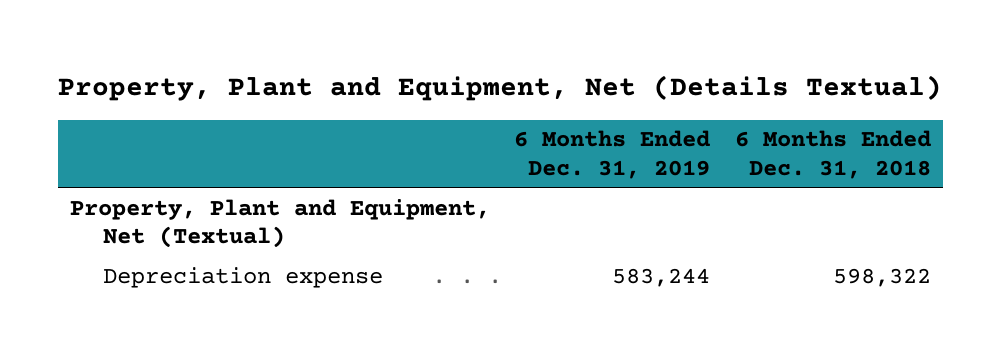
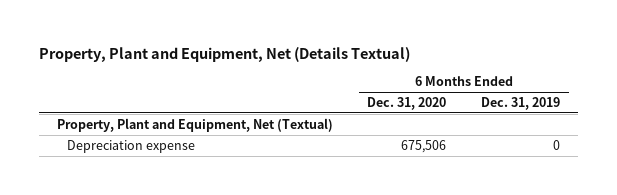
- | 6 Months Ended Dec. 31, 2019 | 6 Months Ended Dec. 31, 2018
+ | 6 Months Ended Dec. 31, 2020 | 6 Months Ended Dec. 31, 2019
- Depreciation expense | 583,244 | 598,322
+ Depreciation expense | 675,506 | 0

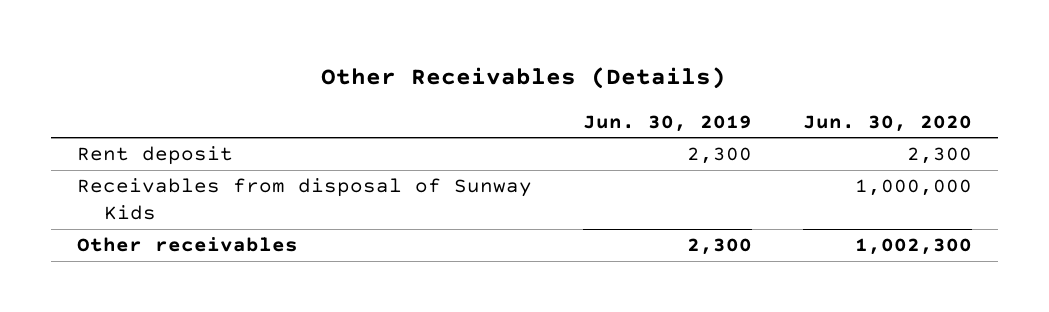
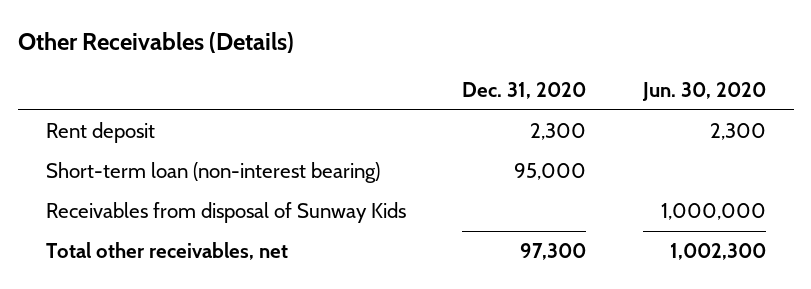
- | Jun. 30, 2019 | Jun. 30, 2020
+ | Dec. 31, 2020 | Jun. 30, 2020
+ Short-term loan (non-interest bearing) | 95,000 |
- Other receivables | 2,300 | 1,002,300
+ Total other receivables, net | 97,300 | 1,002,300

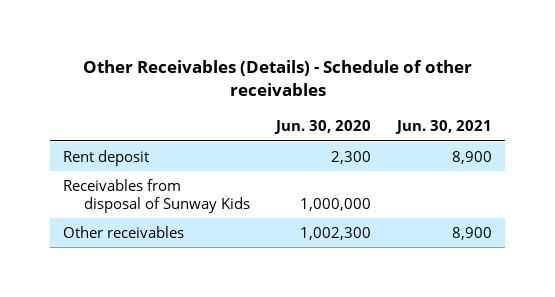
- Other Receivables (Details)
+ Other Receivables (Details) - Schedule of other receivables
- | Dec. 31, 2020 | Jun. 30, 2020
+ | Jun. 30, 2020 | Jun. 30, 2021
- Short-term loan (non-interest bearing) | 95,000 |
- Total other receivables, net | 97,300 | 1,002,300
+ Other receivables | 1,002,300 | 8,900

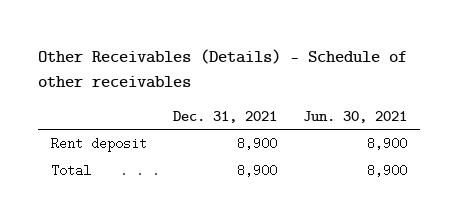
- | Jun. 30, 2020 | Jun. 30, 2021
+ | Dec. 31, 2021 | Jun. 30, 2021
- Receivables from disposal of Sunway Kids | 1,000,000 |
- Other receivables | 1,002,300 | 8,900
+ Total | 8,900 | 8,900

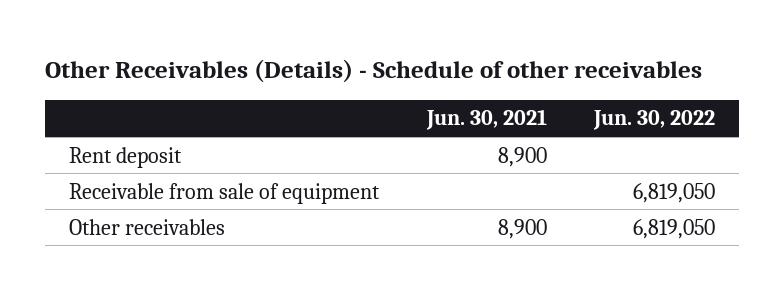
- | Dec. 31, 2021 | Jun. 30, 2021
+ | Jun. 30, 2021 | Jun. 30, 2022
- Total | 8,900 | 8,900
+ Receivable from sale of equipment | | 6,819,050
+ Other receivables | 8,900 | 6,819,050

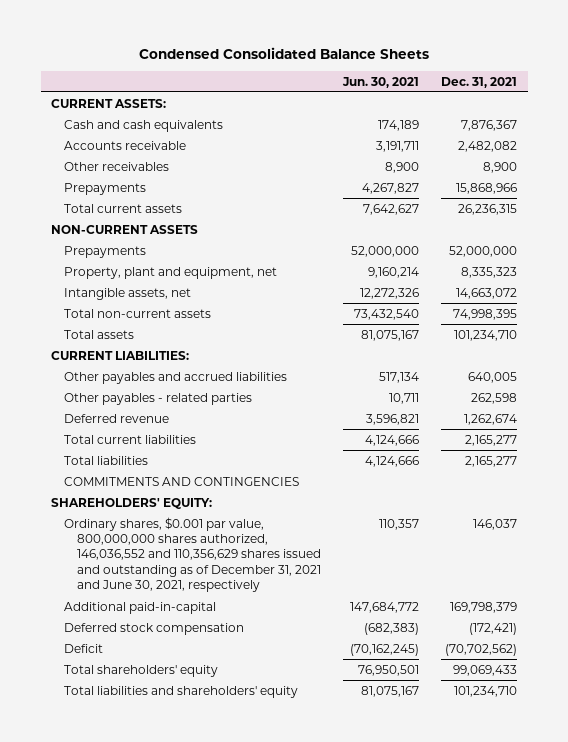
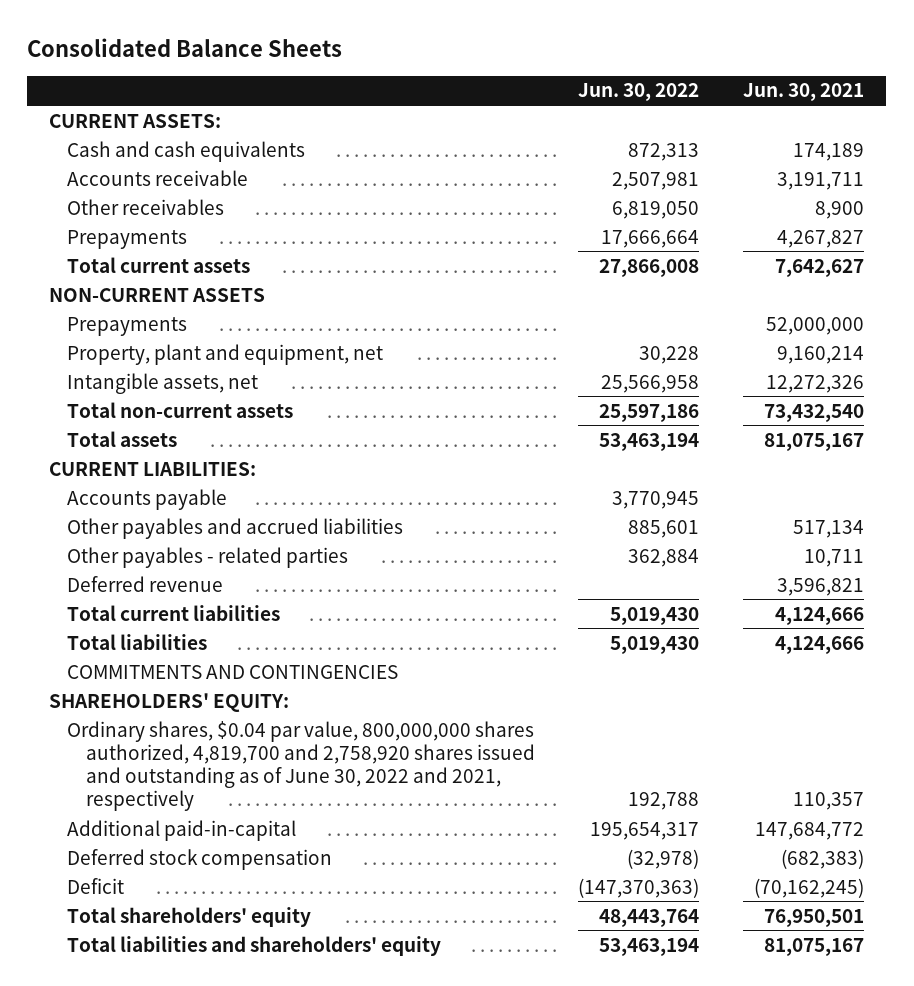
- Condensed Consolidated Balance Sheets
+ Consolidated Balance Sheets
- | Jun. 30, 2021 | Dec. 31, 2021
+ | Jun. 30, 2022 | Jun. 30, 2021
+ Accounts payable | 3,770,945 |
- Ordinary shares, $0.001 par value, 800,000,000 shares authorized, 146,036,552 and 110,356,629 shares issued and outstanding as of December 31, 2021 and June 30, 2021, respectively | 110,357 | 146,037
+ Ordinary shares, $0.04 par value, 800,000,000 shares authorized, 4,819,700 and 2,758,920 shares issued and outstanding as of June 30, 2022 and 2021, respectively | 192,788 | 110,357

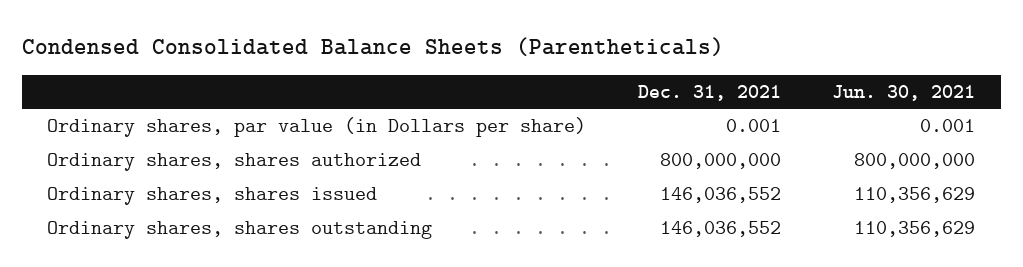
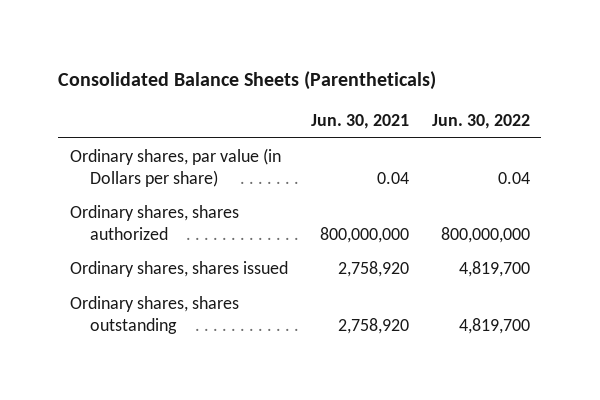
- Condensed Consolidated Balance Sheets (Parentheticals)
+ Consolidated Balance Sheets (Parentheticals)
- | Dec. 31, 2021 | Jun. 30, 2021
+ | Jun. 30, 2021 | Jun. 30, 2022
- Ordinary shares, par value (in Dollars per share) | 0.001 | 0.001
+ Ordinary shares, par value (in Dollars per share) | 0.04 | 0.04
- Ordinary shares, shares issued | 146,036,552 | 110,356,629
- Ordinary shares, shares outstanding | 146,036,552 | 110,356,629
+ Ordinary shares, shares issued | 2,758,920 | 4,819,700
+ Ordinary shares, shares outstanding | 2,758,920 | 4,819,700

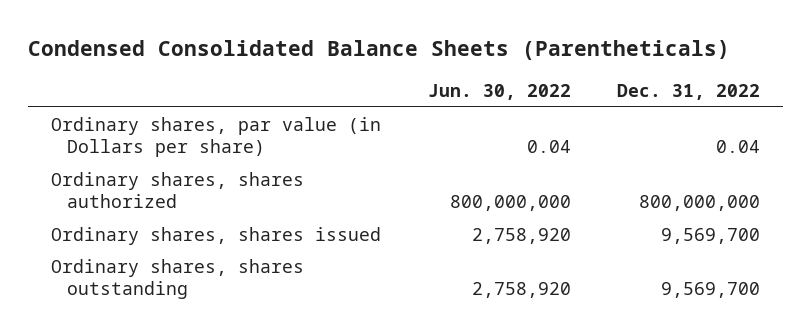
- Consolidated Balance Sheets (Parentheticals)
+ Condensed Consolidated Balance Sheets (Parentheticals)
- | Jun. 30, 2021 | Jun. 30, 2022
+ | Jun. 30, 2022 | Dec. 31, 2022
- Ordinary shares, shares issued | 2,758,920 | 4,819,700
- Ordinary shares, shares outstanding | 2,758,920 | 4,819,700
+ Ordinary shares, shares issued | 2,758,920 | 9,569,700
+ Ordinary shares, shares outstanding | 2,758,920 | 9,569,700

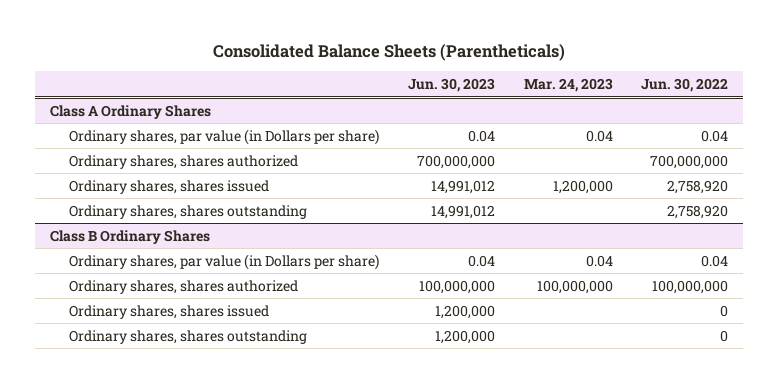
- Condensed Consolidated Balance Sheets (Parentheticals)
+ Consolidated Balance Sheets (Parentheticals)
- | Jun. 30, 2022 | Dec. 31, 2022
+ | Jun. 30, 2023 | Mar. 24, 2023 | Jun. 30, 2022
+ Class A Ordinary Shares
- Ordinary shares, shares authorized | 800,000,000 | 800,000,000
+ Ordinary shares, shares authorized | 700,000,000 | | 700,000,000
+ Class B Ordinary Shares
+ Ordinary shares, par value (in Dollars per share) | 0.04 | 0.04 | 0.04
+ Ordinary shares, shares authorized | 100,000,000 | 100,000,000 | 100,000,000
+ Ordinary shares, shares issued | 1,200,000 | | 0
+ Ordinary shares, shares outstanding | 1,200,000 | | 0

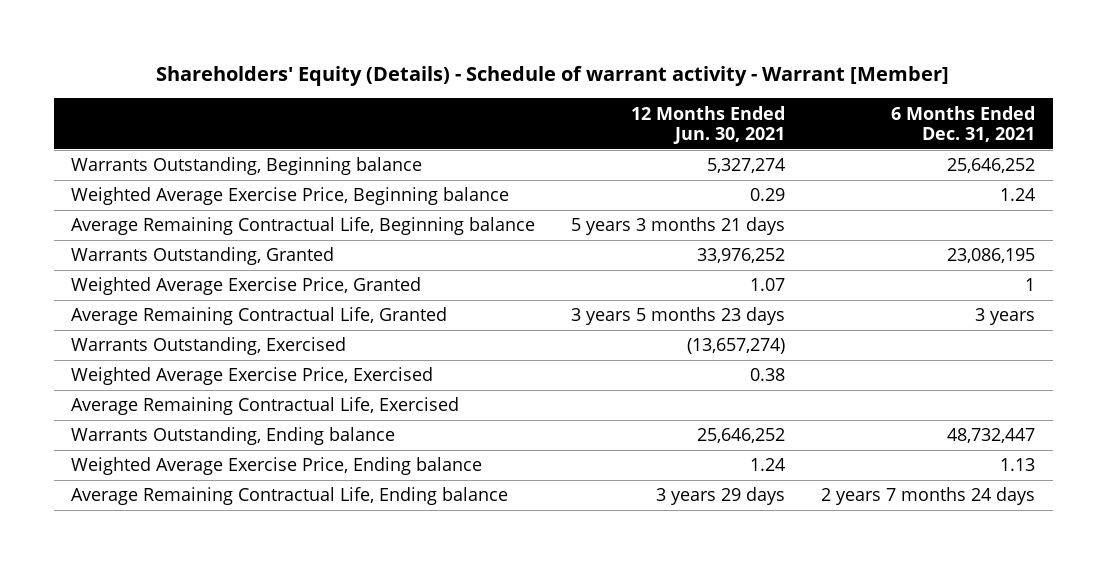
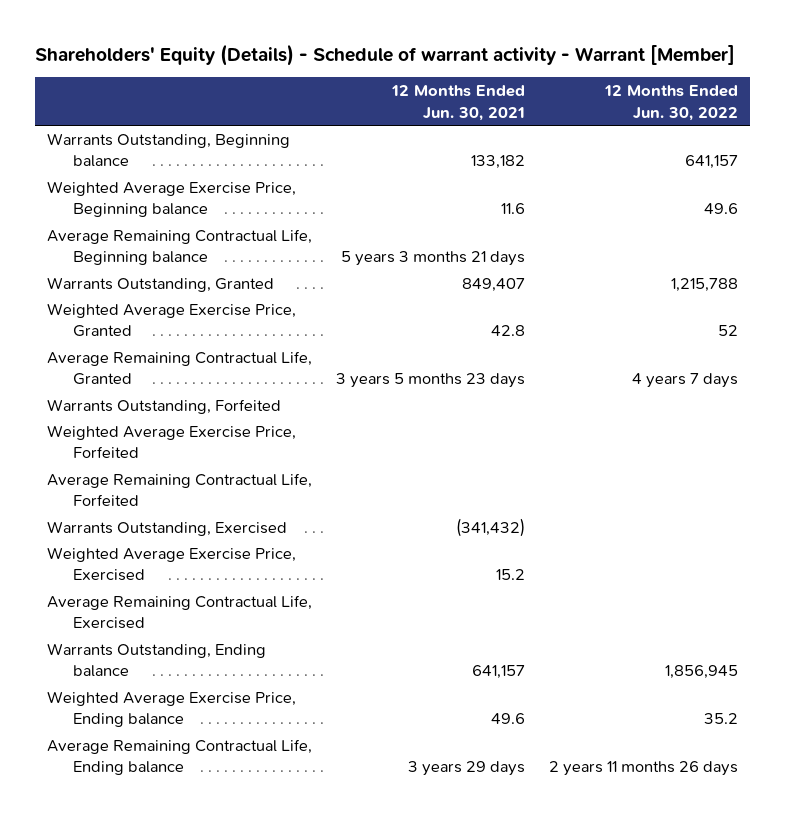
- | 12 Months Ended Jun. 30, 2021 | 6 Months Ended Dec. 31, 2021
+ | 12 Months Ended Jun. 30, 2021 | 12 Months Ended Jun. 30, 2022
- Warrants Outstanding, Beginning balance | 5,327,274 | 25,646,252
- Weighted Average Exercise Price, Beginning balance | 0.29 | 1.24
+ Warrants Outstanding, Beginning balance | 133,182 | 641,157
+ Weighted Average Exercise Price, Beginning balance | 11.6 | 49.6
- Warrants Outstanding, Granted | 33,976,252 | 23,086,195
- Weighted Average Exercise Price, Granted | 1.07 | 1
+ Warrants Outstanding, Granted | 849,407 | 1,215,788
+ Weighted Average Exercise Price, Granted | 42.8 | 52
- Warrants Outstanding, Exercised | (13,657,274) |
- Weighted Average Exercise Price, Exercised | 0.38 |
+ Warrants Outstanding, Forfeited
+ Weighted Average Exercise Price, Forfeited
+ Average Remaining Contractual Life, Forfeited
+ Warrants Outstanding, Exercised | (341,432) |
+ Weighted Average Exercise Price, Exercised | 15.2 |
- Warrants Outstanding, Ending balance | 25,646,252 | 48,732,447
- Weighted Average Exercise Price, Ending balance | 1.24 | 1.13
+ Warrants Outstanding, Ending balance | 641,157 | 1,856,945
+ Weighted Average Exercise Price, Ending balance | 49.6 | 35.2

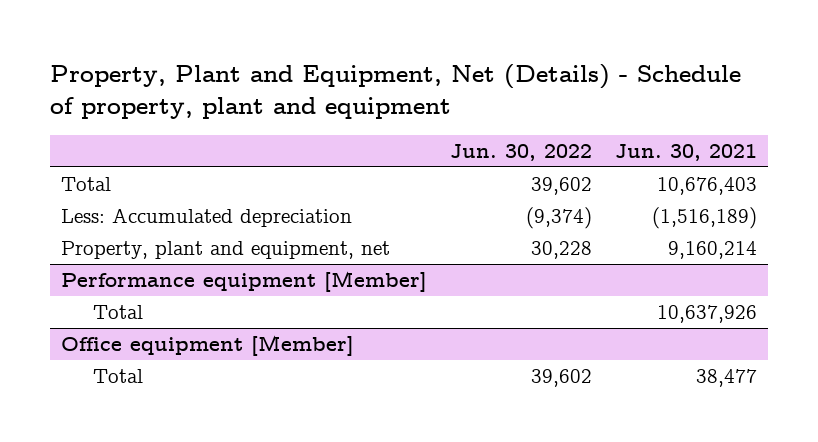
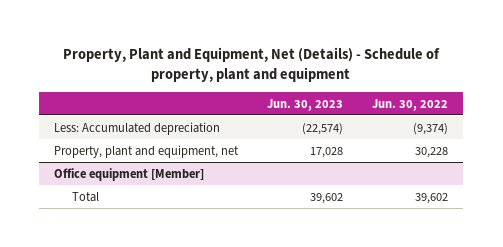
- | Jun. 30, 2022 | Jun. 30, 2021
+ | Jun. 30, 2023 | Jun. 30, 2022
- Total | 39,602 | 10,676,403
- Performance equipment [Member]
- Total | | 10,637,926

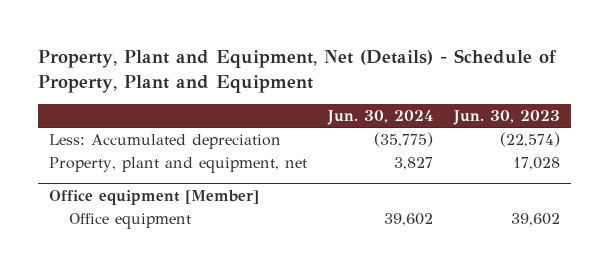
- Property, Plant and Equipment, Net (Details) - Schedule of property, plant and equipment
+ Property, Plant and Equipment, Net (Details) - Schedule of Property, Plant and Equipment
- | Jun. 30, 2023 | Jun. 30, 2022
+ | Jun. 30, 2024 | Jun. 30, 2023
@ Office equipment [Member]
- Total | 39,602 | 39,602
+ Office equipment | 39,602 | 39,602

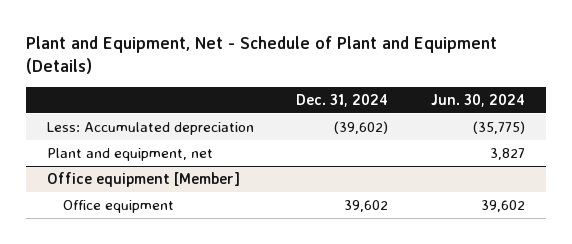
- Property, Plant and Equipment, Net (Details) - Schedule of Property, Plant and Equipment
+ Plant and Equipment, Net - Schedule of Plant and Equipment (Details)
- | Jun. 30, 2024 | Jun. 30, 2023
+ | Dec. 31, 2024 | Jun. 30, 2024
- Property, plant and equipment, net | 3,827 | 17,028
+ Plant and equipment, net | | 3,827

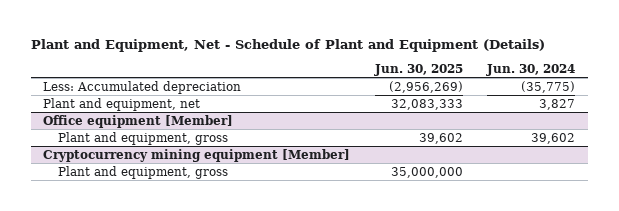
- | Dec. 31, 2024 | Jun. 30, 2024
+ | Jun. 30, 2025 | Jun. 30, 2024
@ Office equipment [Member]
- Office equipment | 39,602 | 39,602
+ Plant and equipment, gross | 39,602 | 39,602
+ Cryptocurrency mining equipment [Member]
+ Plant and equipment, gross | 35,000,000 |

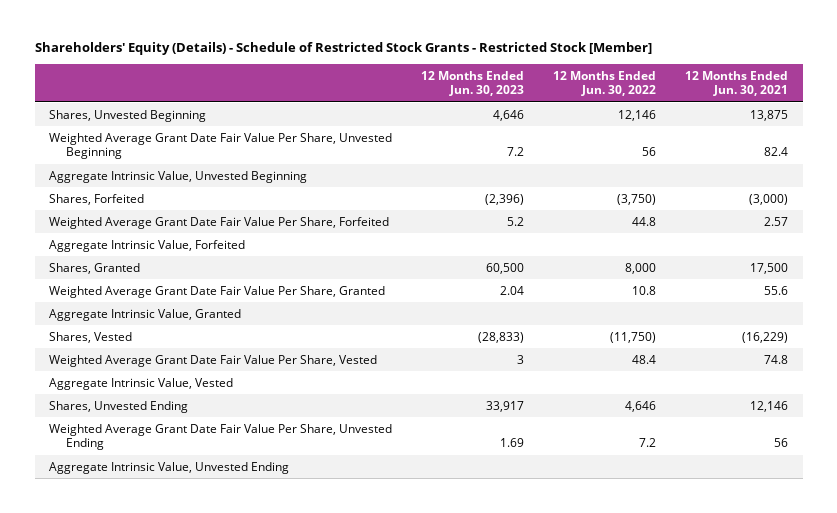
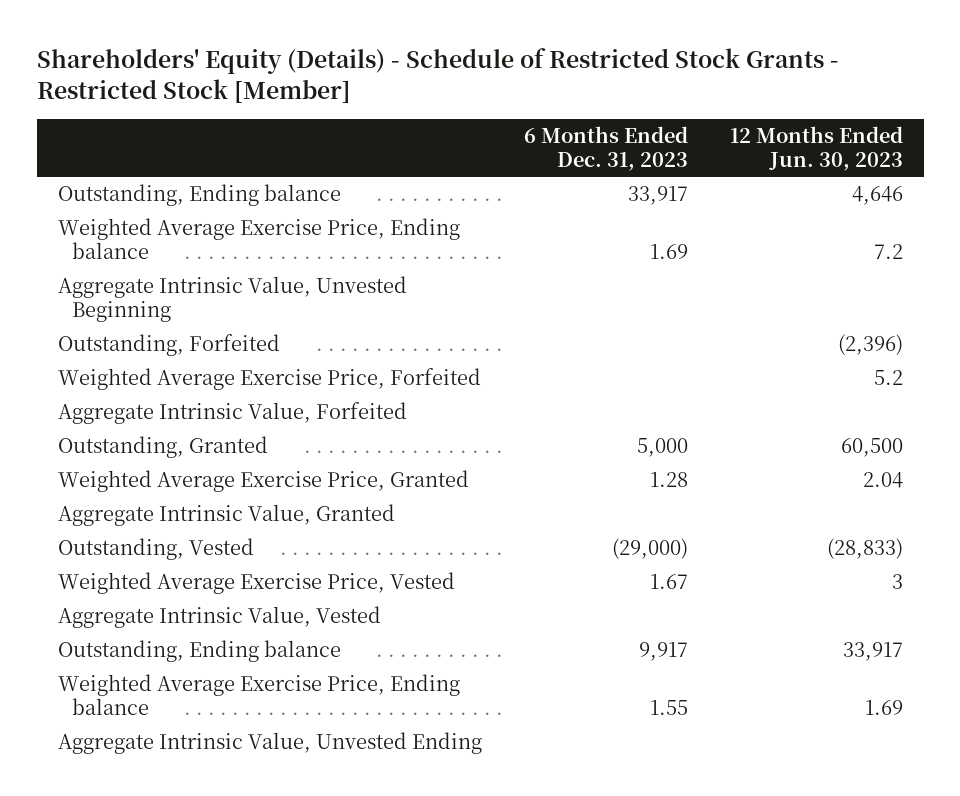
- | 12 Months Ended Jun. 30, 2023 | 12 Months Ended Jun. 30, 2022 | 12 Months Ended Jun. 30, 2021
+ | 6 Months Ended Dec. 31, 2023 | 12 Months Ended Jun. 30, 2023
- Shares, Unvested Beginning | 4,646 | 12,146 | 13,875
- Weighted Average Grant Date Fair Value Per Share, Unvested Beginning | 7.2 | 56 | 82.4
+ Outstanding, Ending balance | 33,917 | 4,646
+ Weighted Average Exercise Price, Ending balance | 1.69 | 7.2
- Shares, Forfeited | (2,396) | (3,750) | (3,000)
- Weighted Average Grant Date Fair Value Per Share, Forfeited | 5.2 | 44.8 | 2.57
+ Outstanding, Forfeited | | (2,396)
+ Weighted Average Exercise Price, Forfeited | | 5.2
- Shares, Granted | 60,500 | 8,000 | 17,500
- Weighted Average Grant Date Fair Value Per Share, Granted | 2.04 | 10.8 | 55.6
+ Outstanding, Granted | 5,000 | 60,500
+ Weighted Average Exercise Price, Granted | 1.28 | 2.04
- Shares, Vested | (28,833) | (11,750) | (16,229)
- Weighted Average Grant Date Fair Value Per Share, Vested | 3 | 48.4 | 74.8
+ Outstanding, Vested | (29,000) | (28,833)
+ Weighted Average Exercise Price, Vested | 1.67 | 3
- Shares, Unvested Ending | 33,917 | 4,646 | 12,146
- Weighted Average Grant Date Fair Value Per Share, Unvested Ending | 1.69 | 7.2 | 56
+ Outstanding, Ending balance | 9,917 | 33,917
+ Weighted Average Exercise Price, Ending balance | 1.55 | 1.69

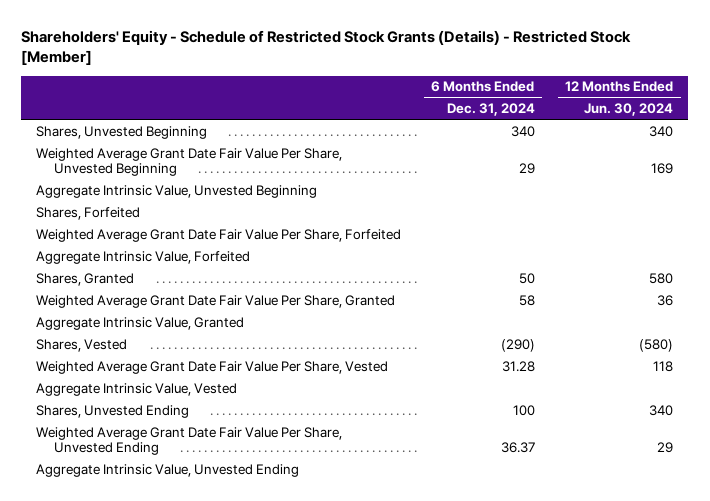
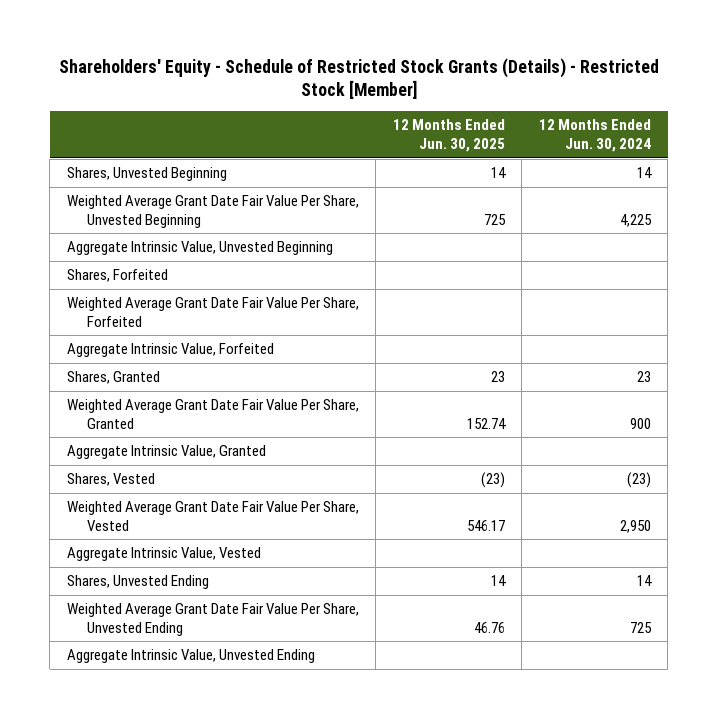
- | 6 Months Ended Dec. 31, 2024 | 12 Months Ended Jun. 30, 2024
+ | 12 Months Ended Jun. 30, 2025 | 12 Months Ended Jun. 30, 2024
- Shares, Unvested Beginning | 340 | 340
- Weighted Average Grant Date Fair Value Per Share, Unvested Beginning | 29 | 169
+ Shares, Unvested Beginning | 14 | 14
+ Weighted Average Grant Date Fair Value Per Share, Unvested Beginning | 725 | 4,225
- Shares, Granted | 50 | 580
- Weighted Average Grant Date Fair Value Per Share, Granted | 58 | 36
+ Shares, Granted | 23 | 23
+ Weighted Average Grant Date Fair Value Per Share, Granted | 152.74 | 900
- Shares, Vested | (290) | (580)
- Weighted Average Grant Date Fair Value Per Share, Vested | 31.28 | 118
+ Shares, Vested | (23) | (23)
+ Weighted Average Grant Date Fair Value Per Share, Vested | 546.17 | 2,950
- Shares, Unvested Ending | 100 | 340
- Weighted Average Grant Date Fair Value Per Share, Unvested Ending | 36.37 | 29
+ Shares, Unvested Ending | 14 | 14
+ Weighted Average Grant Date Fair Value Per Share, Unvested Ending | 46.76 | 725

